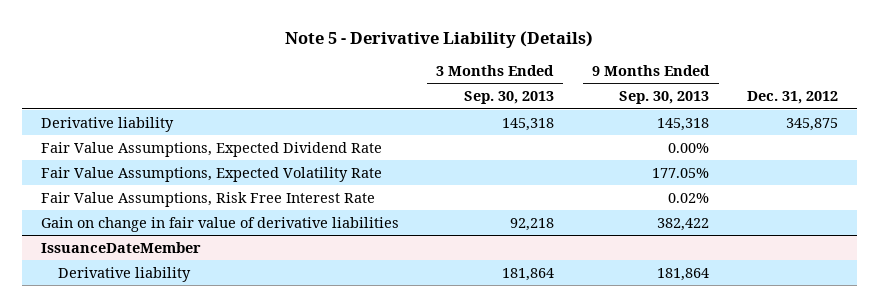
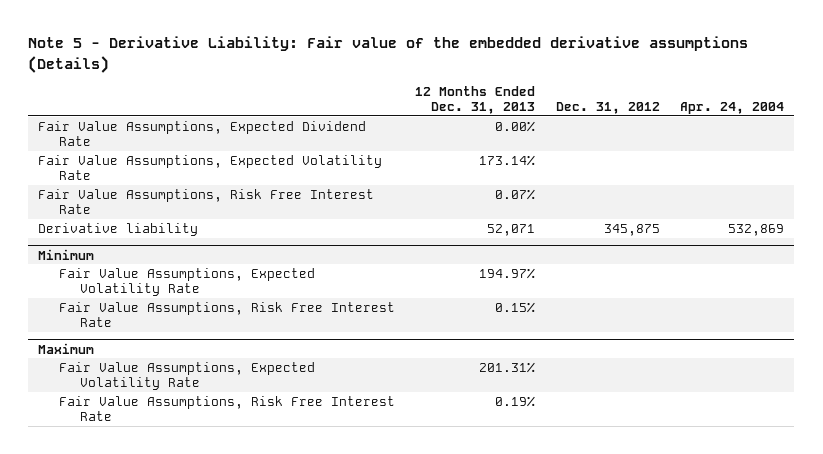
- Note 5 - Derivative Liability (Details)
+ Note 5 - Derivative Liability: Fair value of the embedded derivative assumptions (Details)
- | 3 Months Ended Sep. 30, 2013 | 9 Months Ended Sep. 30, 2013 | Dec. 31, 2012
+ | 12 Months Ended Dec. 31, 2013 | Dec. 31, 2012 | Apr. 24, 2004
- Gain on change in fair value of derivative liabilities | 92,218 | 382,422 |
- IssuanceDateMember
- Derivative liability | 181,864 | 181,864 |
moved down: Derivative liability | 52,071 | 345,875 | 532,869
+ Minimum
+ Fair Value Assumptions, Expected Volatility Rate | 194.97% | |
+ Fair Value Assumptions, Risk Free Interest Rate | 0.15% | |
+ Maximum
+ Fair Value Assumptions, Expected Volatility Rate | 201.31% | |
+ Fair Value Assumptions, Risk Free Interest Rate | 0.19% | |

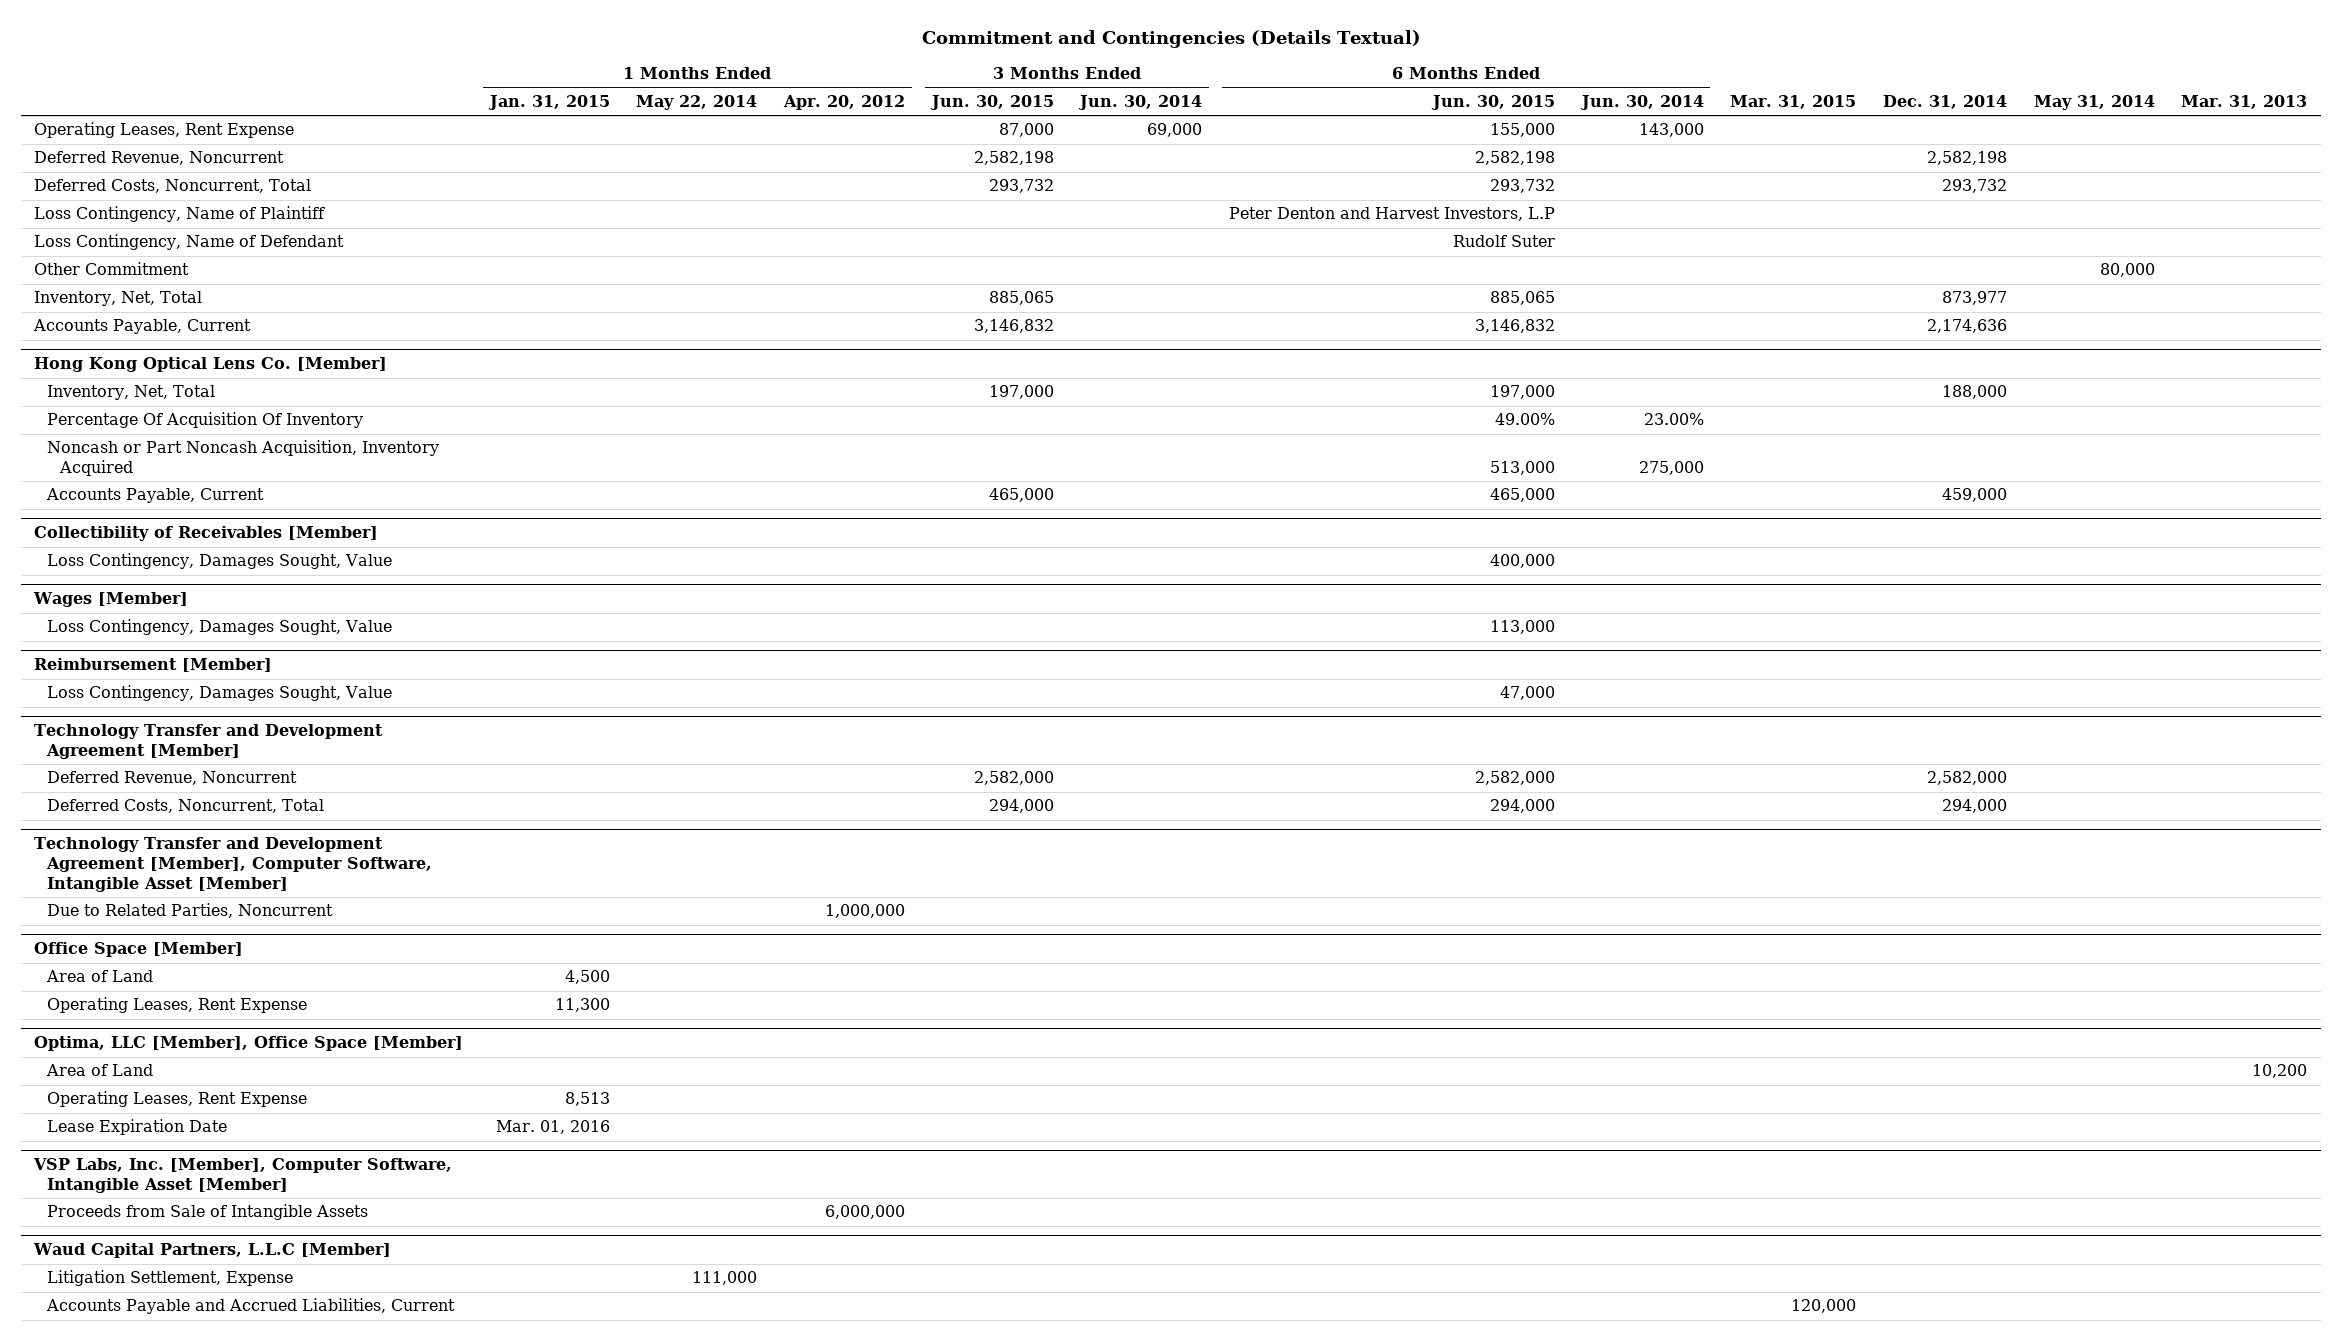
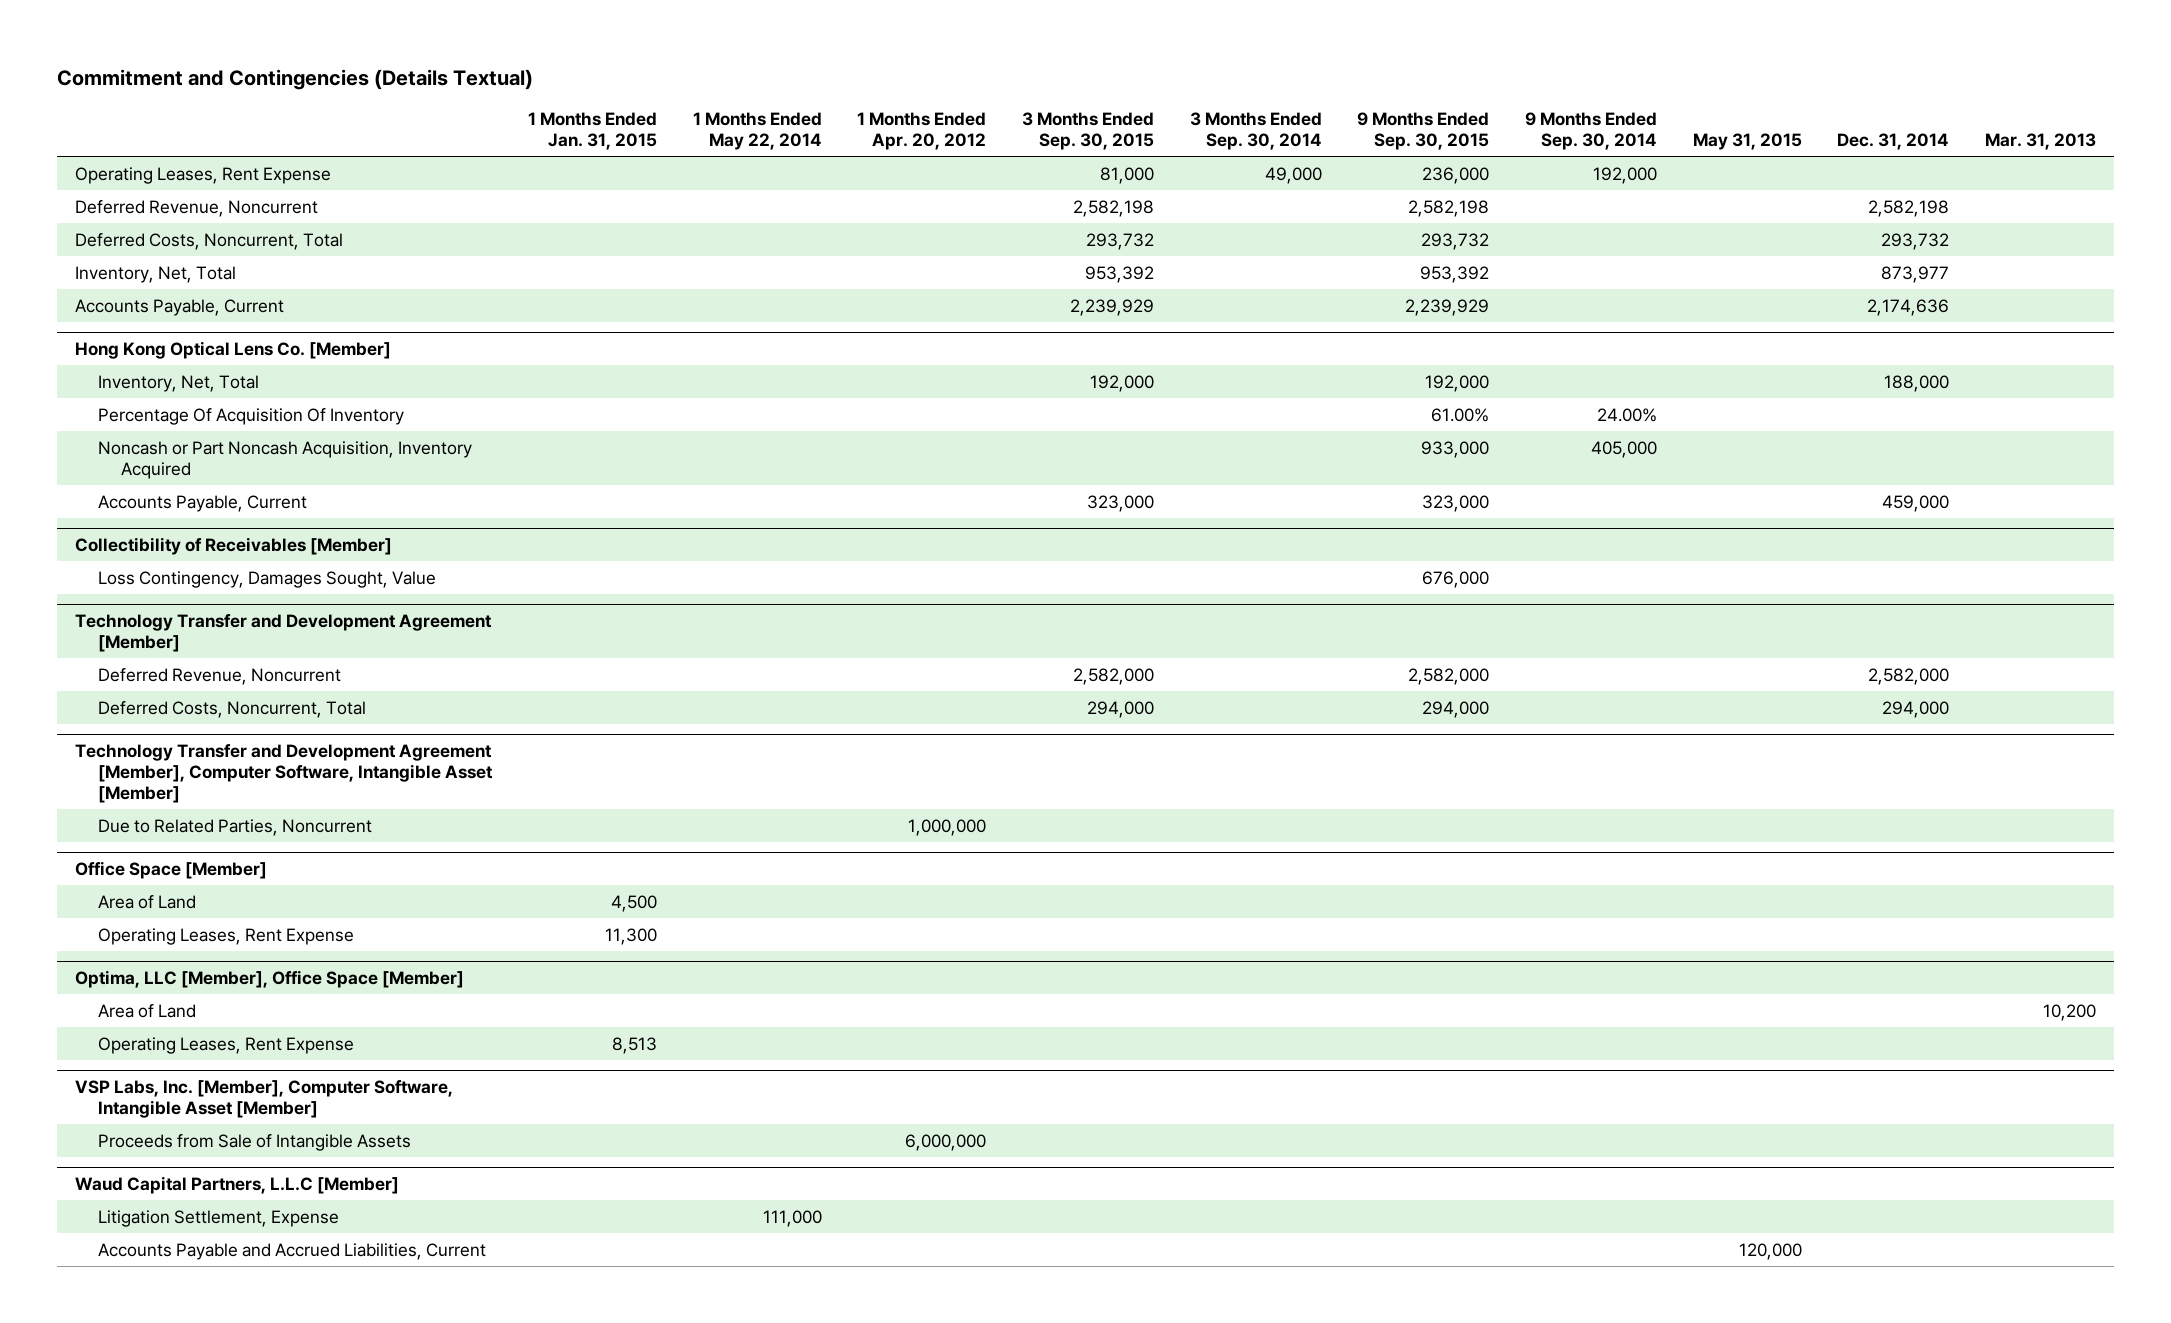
- | 1 Months Ended Jan. 31, 2015 | 1 Months Ended May 22, 2014 | 1 Months Ended Apr. 20, 2012 | 3 Months Ended Jun. 30, 2015 | 3 Months Ended Jun. 30, 2014 | 6 Months Ended Jun. 30, 2015 | 6 Months Ended Jun. 30, 2014 | Mar. 31, 2015 | Dec. 31, 2014 | May 31, 2014 | Mar. 31, 2013
+ | 1 Months Ended Jan. 31, 2015 | 1 Months Ended May 22, 2014 | 1 Months Ended Apr. 20, 2012 | 3 Months Ended Sep. 30, 2015 | 3 Months Ended Sep. 30, 2014 | 9 Months Ended Sep. 30, 2015 | 9 Months Ended Sep. 30, 2014 | May 31, 2015 | Dec. 31, 2014 | Mar. 31, 2013
- Loss Contingency, Name of Plaintiff | | | | | | Peter Denton and Harvest Investors, L.P | | | | |
- Loss Contingency, Name of Defendant | | | | | | Rudolf Suter | | | | |
- Other Commitment | | | | | | | | | | 80,000 |
- Wages [Member]
- Loss Contingency, Damages Sought, Value | | | | | | 113,000 | | | | |
- Reimbursement [Member]
- Loss Contingency, Damages Sought, Value | | | | | | 47,000 | | | | |
@ Optima, LLC [Member], Office Space [Member]
- Lease Expiration Date | Mar. 01, 2016 | | | | | | | | | |

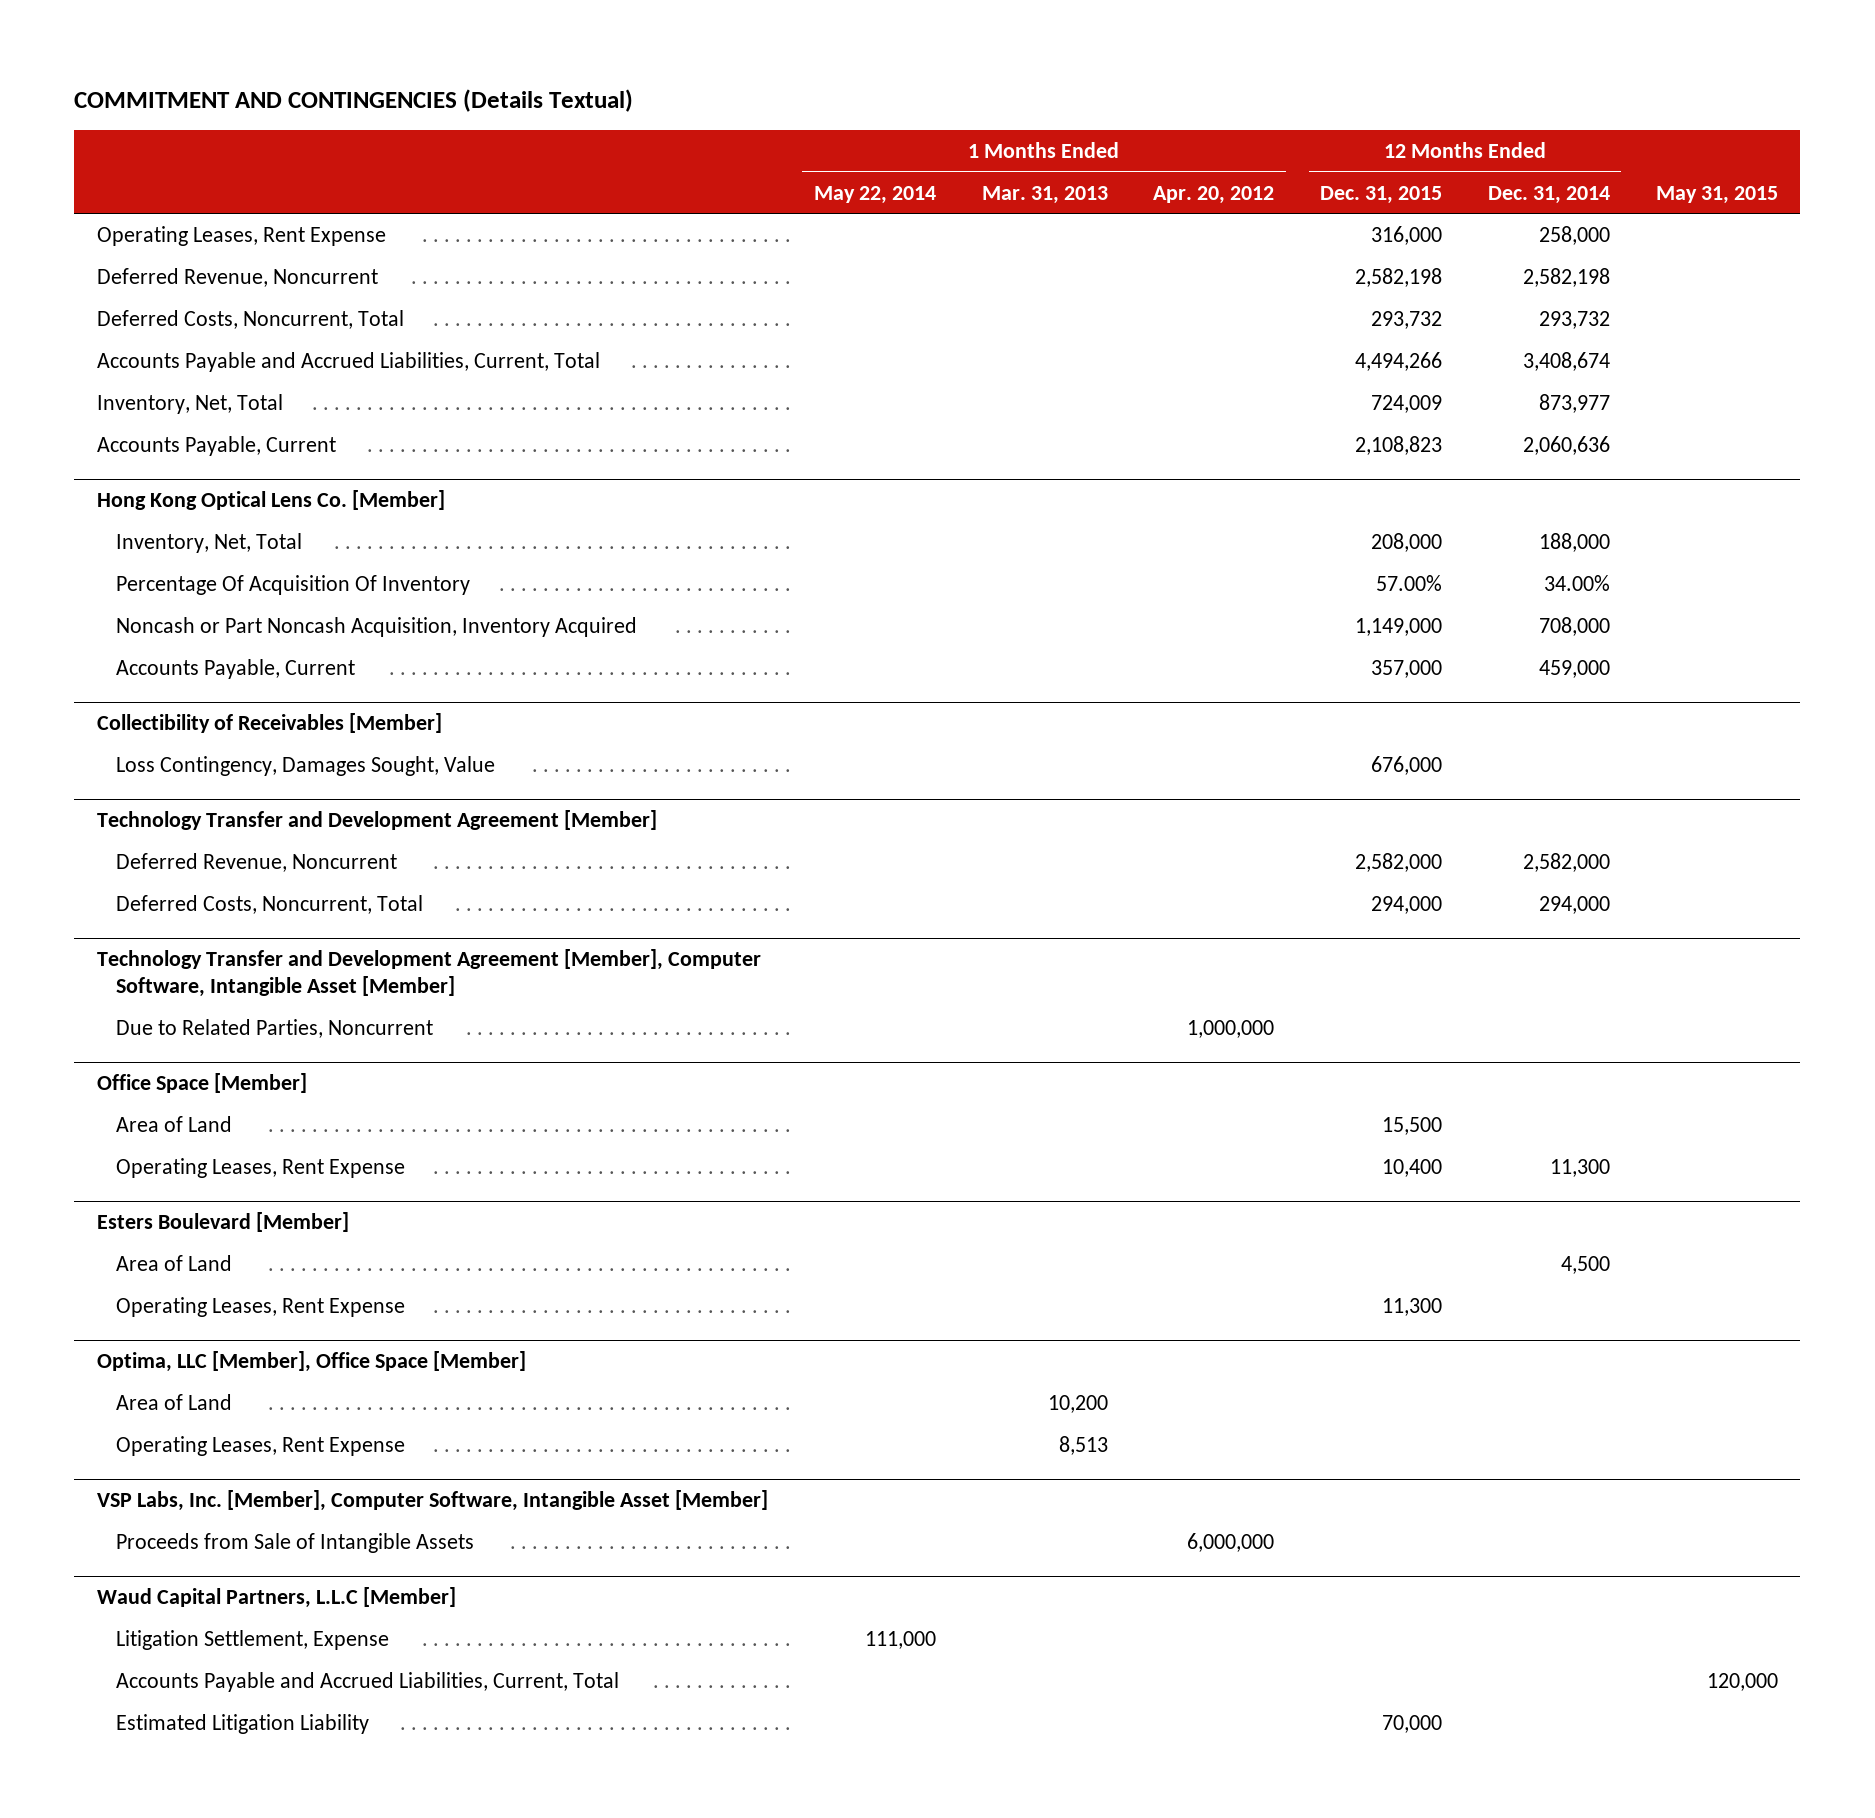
- Commitment and Contingencies (Details Textual)
+ COMMITMENT AND CONTINGENCIES (Details Textual)
- | 1 Months Ended Jan. 31, 2015 | 1 Months Ended May 22, 2014 | 1 Months Ended Apr. 20, 2012 | 3 Months Ended Sep. 30, 2015 | 3 Months Ended Sep. 30, 2014 | 9 Months Ended Sep. 30, 2015 | 9 Months Ended Sep. 30, 2014 | May 31, 2015 | Dec. 31, 2014 | Mar. 31, 2013
+ | 1 Months Ended May 22, 2014 | 1 Months Ended Mar. 31, 2013 | 1 Months Ended Apr. 20, 2012 | 12 Months Ended Dec. 31, 2015 | 12 Months Ended Dec. 31, 2014 | May 31, 2015
+ Accounts Payable and Accrued Liabilities, Current, Total | | | | 4,494,266 | 3,408,674 |
+ Esters Boulevard [Member]
+ Area of Land | | | | | 4,500 |
+ Operating Leases, Rent Expense | | | | 11,300 | |
@ Waud Capital Partners, L.L.C [Member]
- Accounts Payable and Accrued Liabilities, Current | | | | | | | | 120,000 | |
+ Accounts Payable and Accrued Liabilities, Current, Total | | | | | | 120,000
+ Estimated Litigation Liability | | | | 70,000 | |

